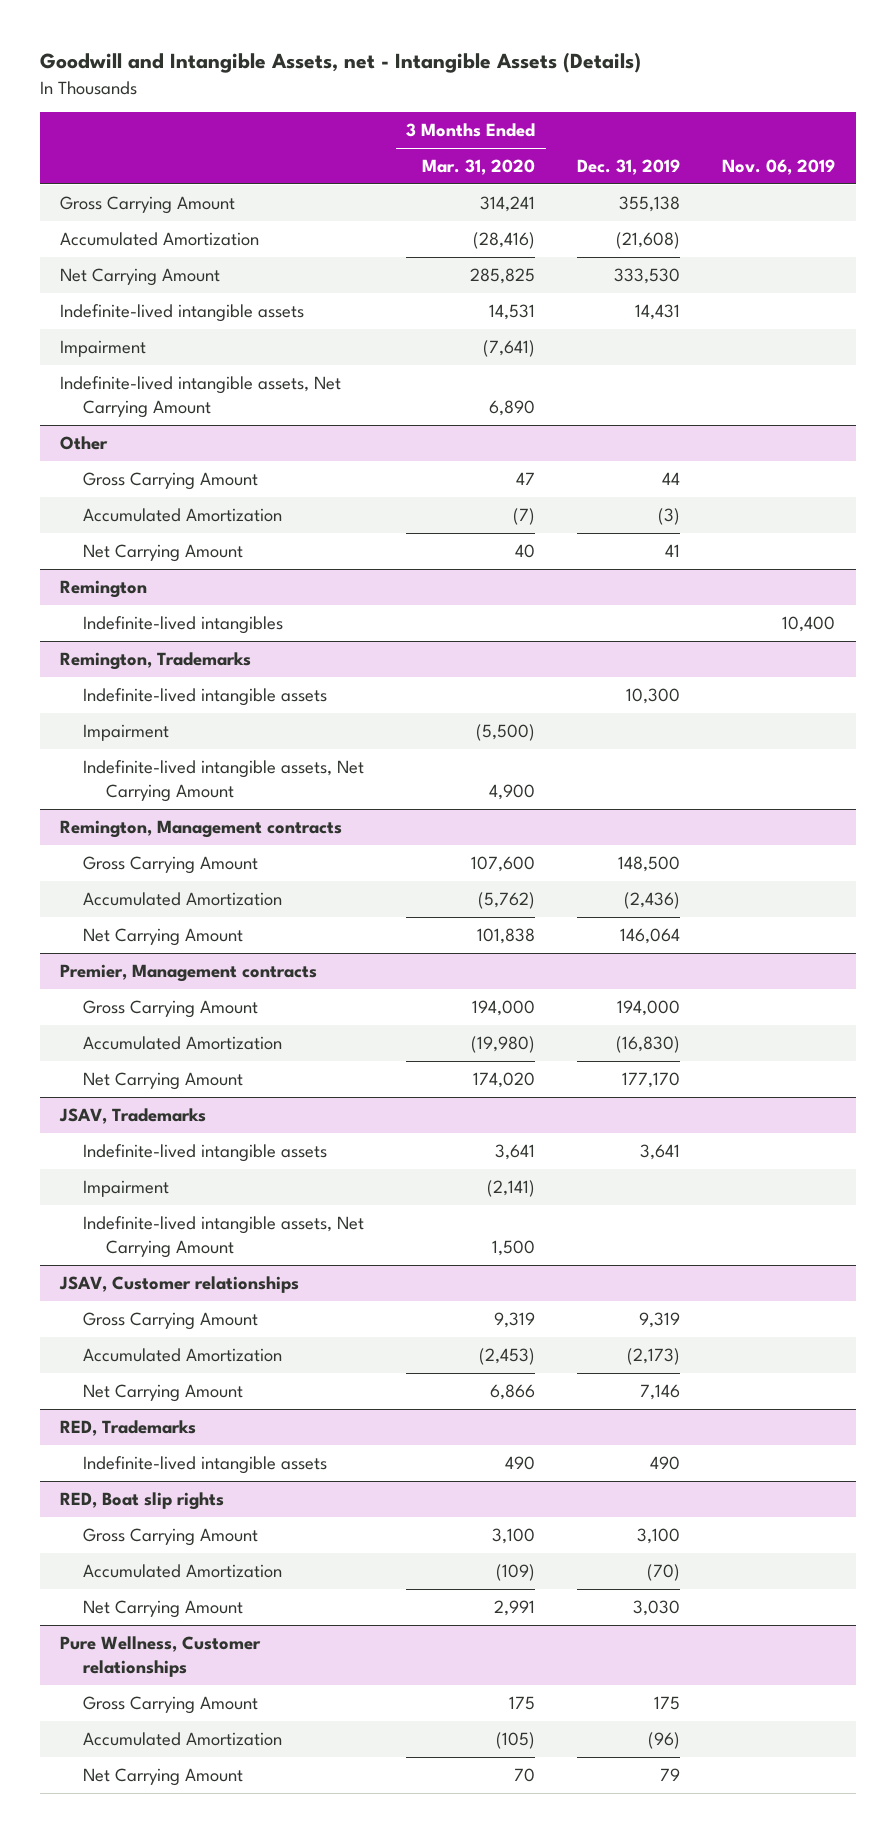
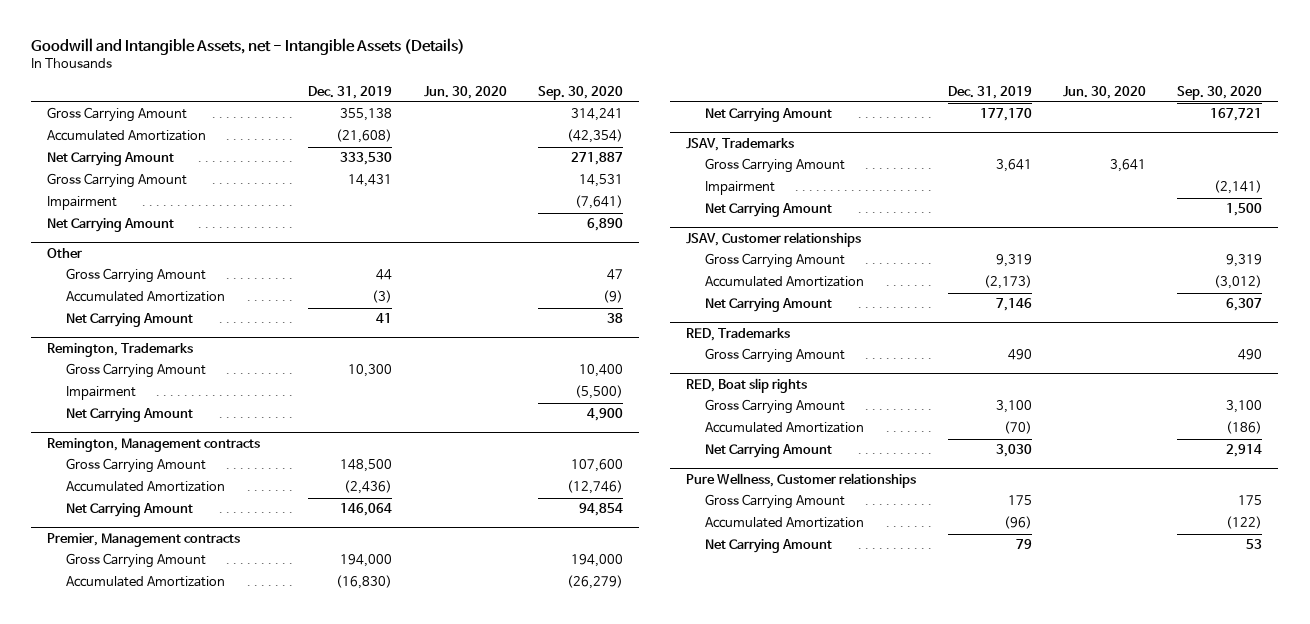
- | 3 Months Ended Mar. 31, 2020 | Dec. 31, 2019 | Nov. 06, 2019
+ | Dec. 31, 2019 | Jun. 30, 2020 | Sep. 30, 2020
- Indefinite-lived intangible assets | 14,531 | 14,431 |
+ Gross Carrying Amount | 14,431 | | 14,531
- Indefinite-lived intangible assets, Net Carrying Amount | 6,890 | |
+ Net Carrying Amount | | | 6,890
- Remington
- Indefinite-lived intangibles | | | 10,400
@ Remington, Trademarks
- Indefinite-lived intangible assets | | 10,300 |
+ Gross Carrying Amount | 10,300 | | 10,400
- Indefinite-lived intangible assets, Net Carrying Amount | 4,900 | |
+ Net Carrying Amount | | | 4,900
@ JSAV, Trademarks
- Indefinite-lived intangible assets | 3,641 | 3,641 |
+ Gross Carrying Amount | 3,641 | 3,641 |
- Indefinite-lived intangible assets, Net Carrying Amount | 1,500 | |
+ Net Carrying Amount | | | 1,500
@ RED, Trademarks
- Indefinite-lived intangible assets | 490 | 490 |
+ Gross Carrying Amount | 490 | | 490

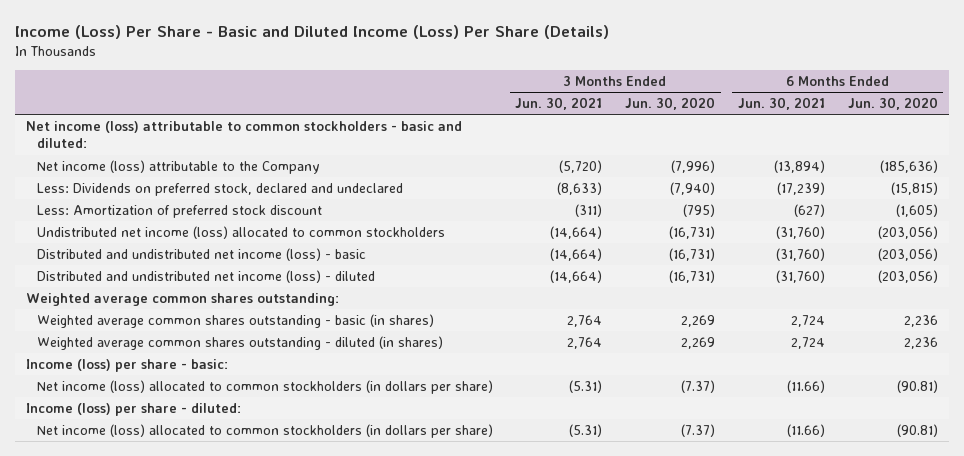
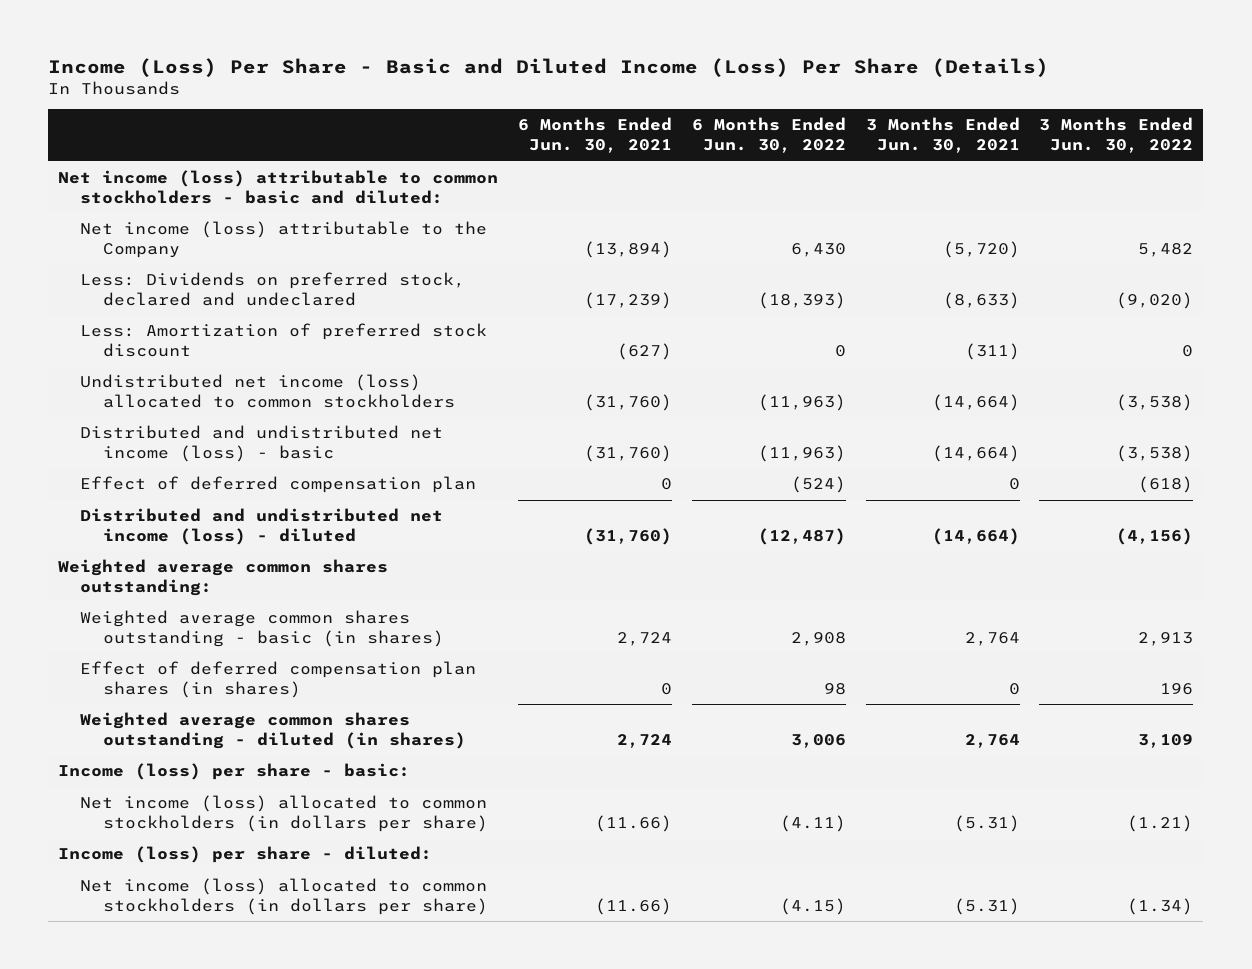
- | 3 Months Ended Jun. 30, 2021 | 3 Months Ended Jun. 30, 2020 | 6 Months Ended Jun. 30, 2021 | 6 Months Ended Jun. 30, 2020
+ | 6 Months Ended Jun. 30, 2021 | 6 Months Ended Jun. 30, 2022 | 3 Months Ended Jun. 30, 2021 | 3 Months Ended Jun. 30, 2022
+ Effect of deferred compensation plan | 0 | (524) | 0 | (618)
+ Effect of deferred compensation plan shares (in shares) | 0 | 98 | 0 | 196

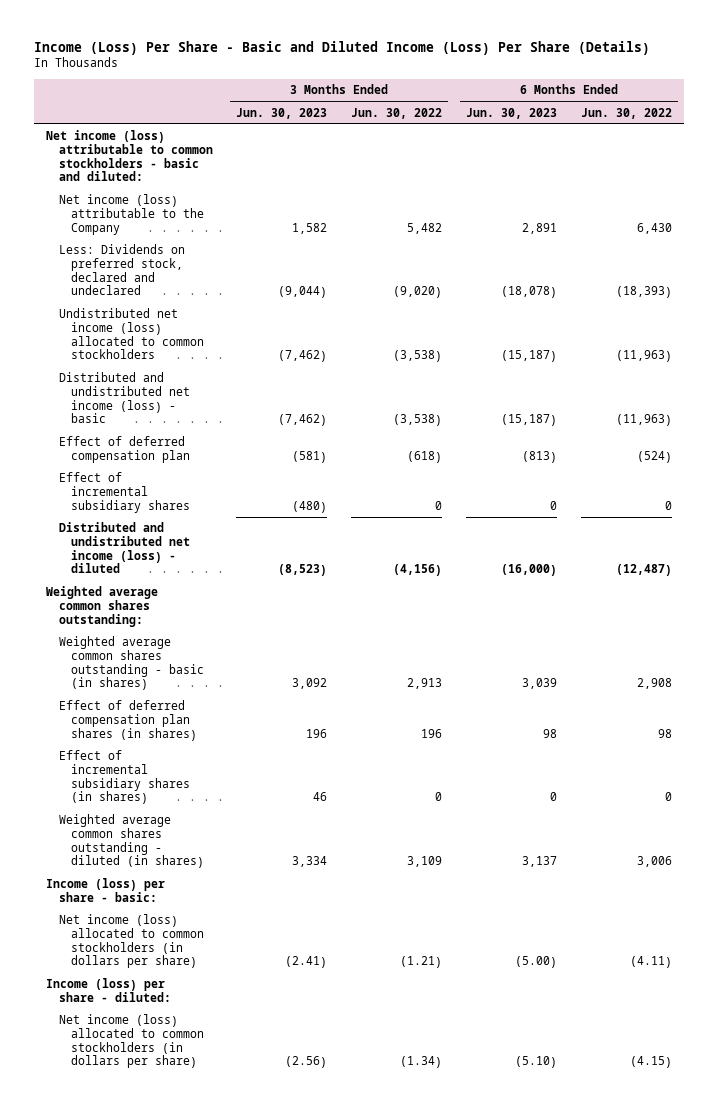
- | 6 Months Ended Jun. 30, 2021 | 6 Months Ended Jun. 30, 2022 | 3 Months Ended Jun. 30, 2021 | 3 Months Ended Jun. 30, 2022
+ | 3 Months Ended Jun. 30, 2023 | 3 Months Ended Jun. 30, 2022 | 6 Months Ended Jun. 30, 2023 | 6 Months Ended Jun. 30, 2022
- Less: Amortization of preferred stock discount | (627) | 0 | (311) | 0
+ Effect of incremental subsidiary shares | (480) | 0 | 0 | 0
+ Effect of incremental subsidiary shares (in shares) | 46 | 0 | 0 | 0

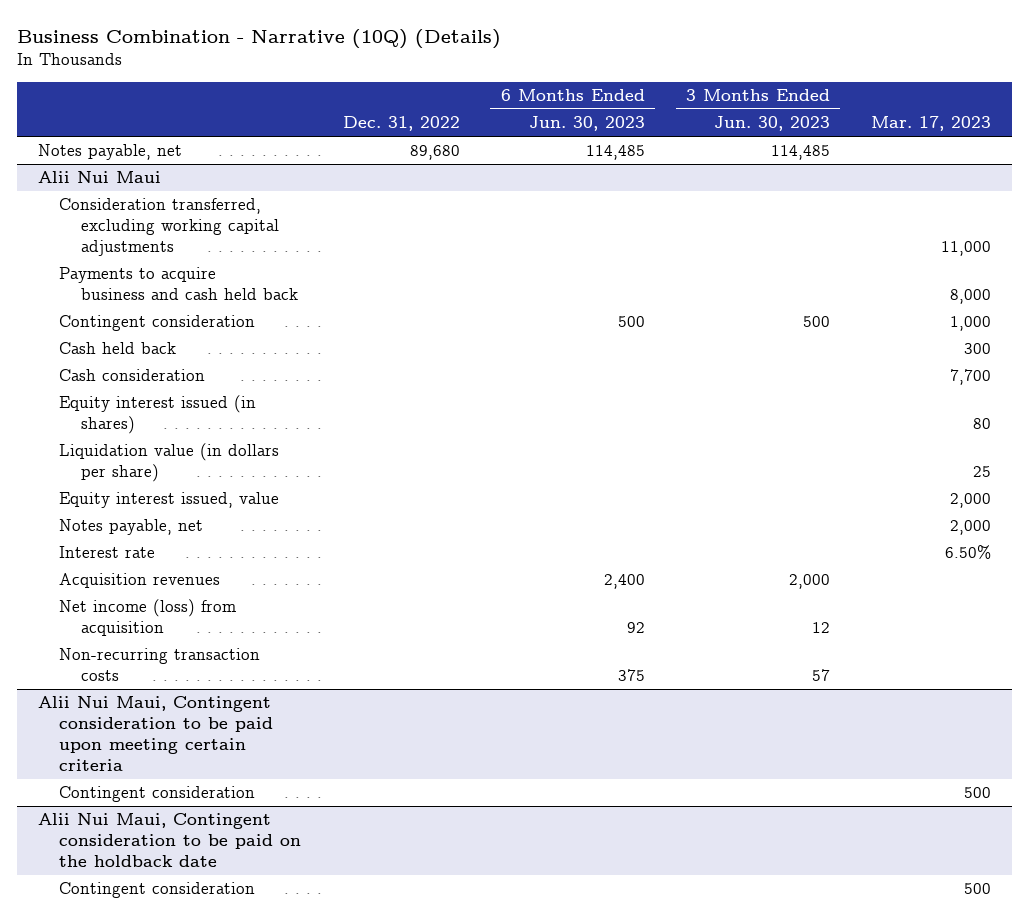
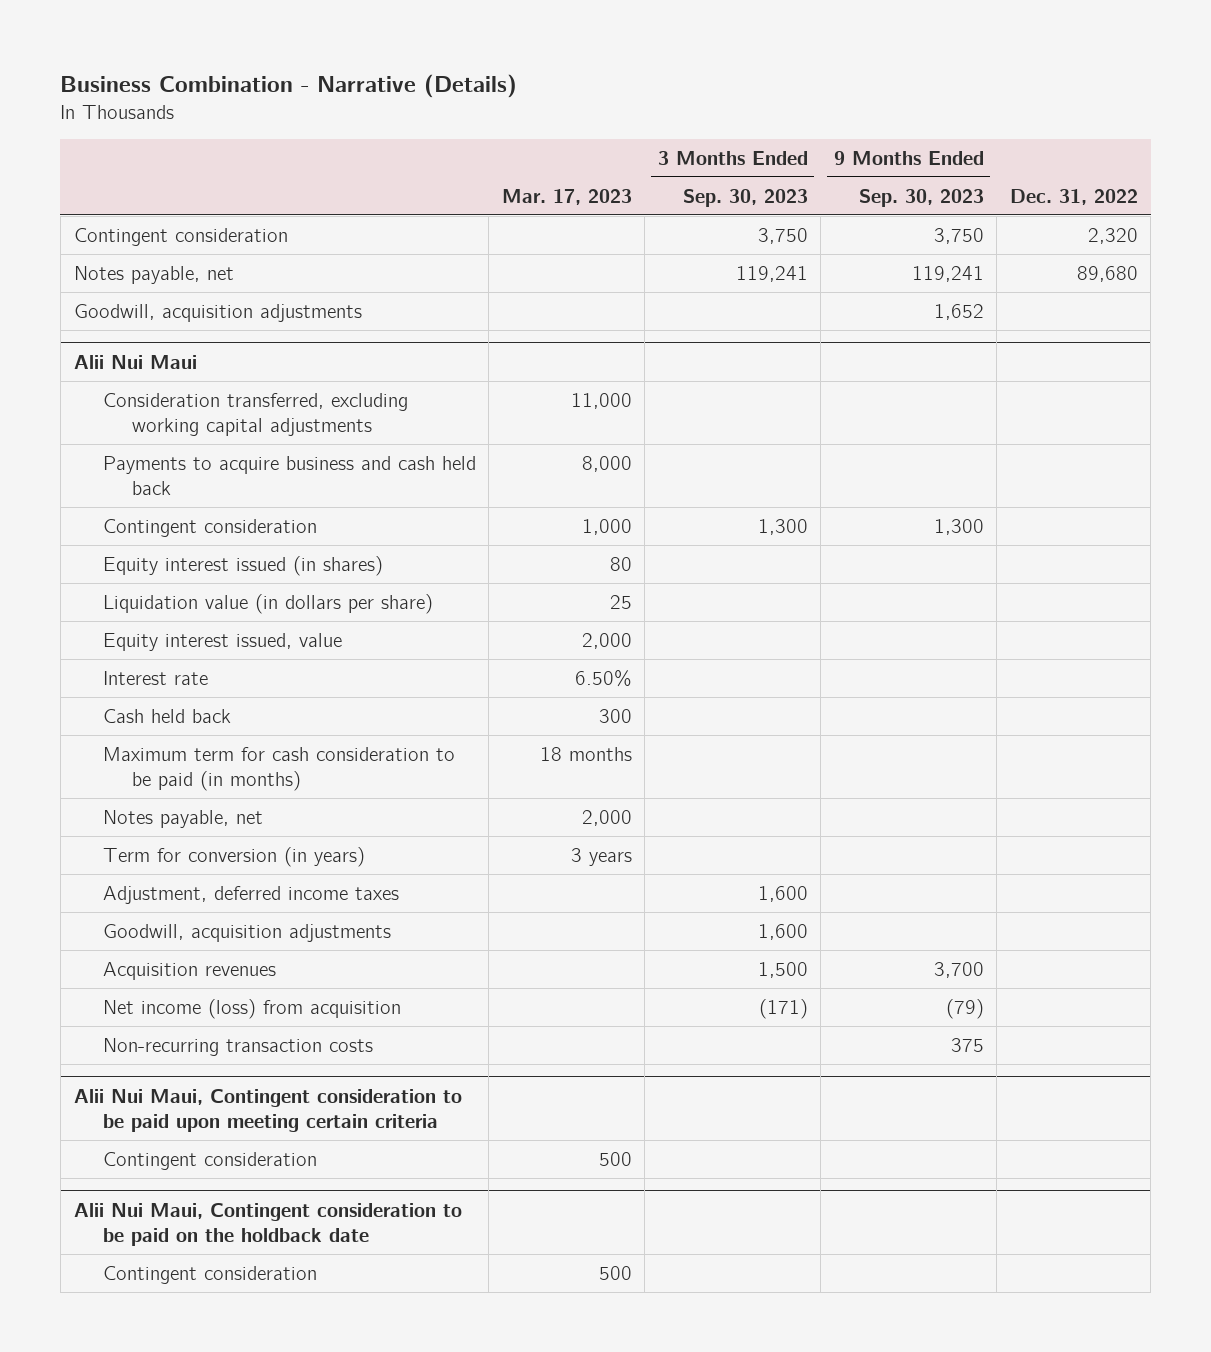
- Business Combination - Narrative (10Q) (Details)
+ Business Combination - Narrative (Details)
- | Dec. 31, 2022 | 6 Months Ended Jun. 30, 2023 | 3 Months Ended Jun. 30, 2023 | Mar. 17, 2023
+ | Mar. 17, 2023 | 3 Months Ended Sep. 30, 2023 | 9 Months Ended Sep. 30, 2023 | Dec. 31, 2022
+ Contingent consideration | | 3,750 | 3,750 | 2,320
+ Goodwill, acquisition adjustments | | | 1,652 |
@ Alii Nui Maui
- Cash consideration | | | | 7,700
moved down: Cash held back | 300 | | |
+ Maximum term for cash consideration to be paid (in months) | 18 months | | |
moved down: Notes payable, net | 2,000 | | |
+ Term for conversion (in years) | 3 years | | |
+ Adjustment, deferred income taxes | | 1,600 | |
+ Goodwill, acquisition adjustments | | 1,600 | |

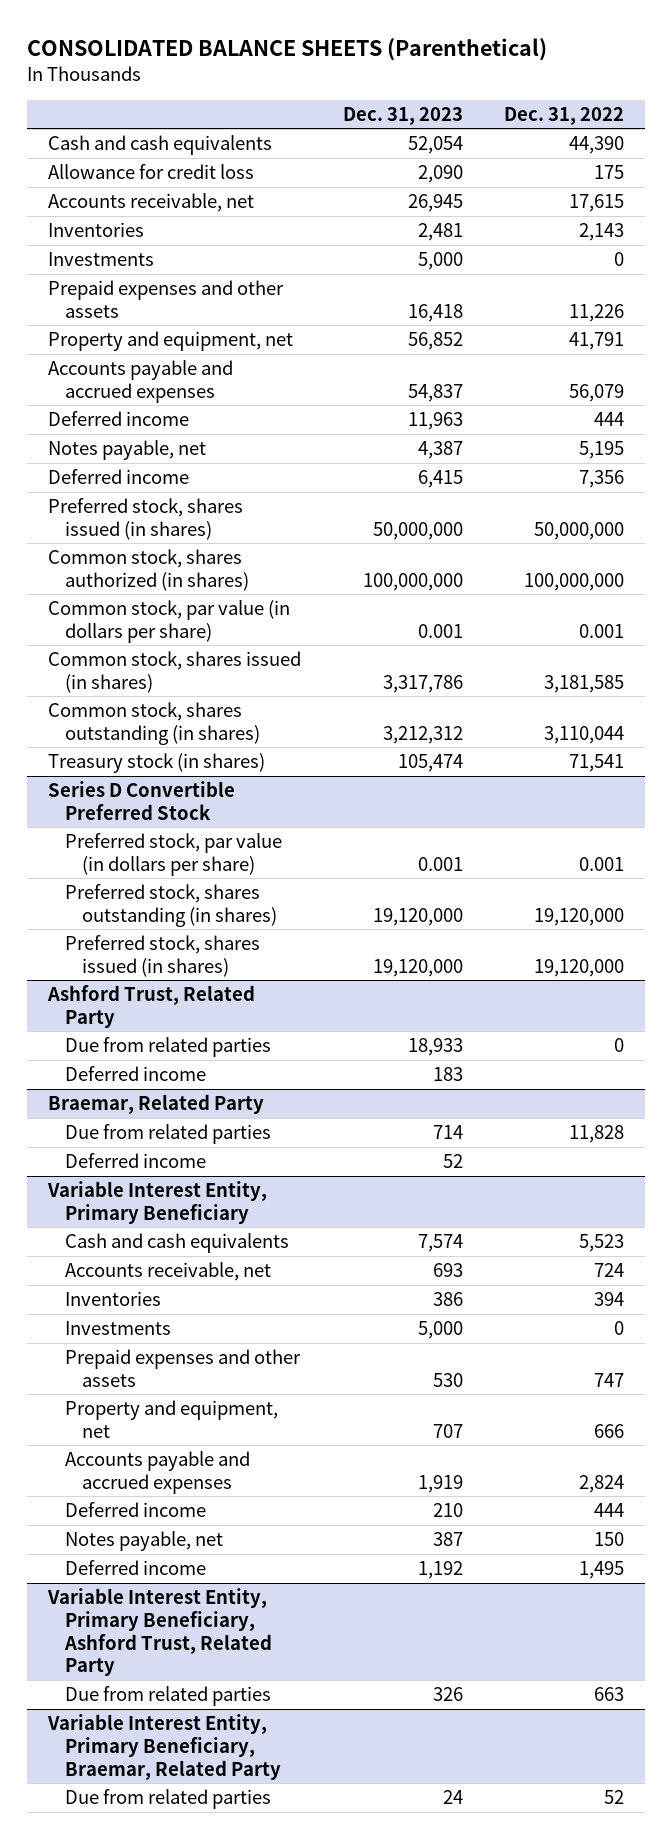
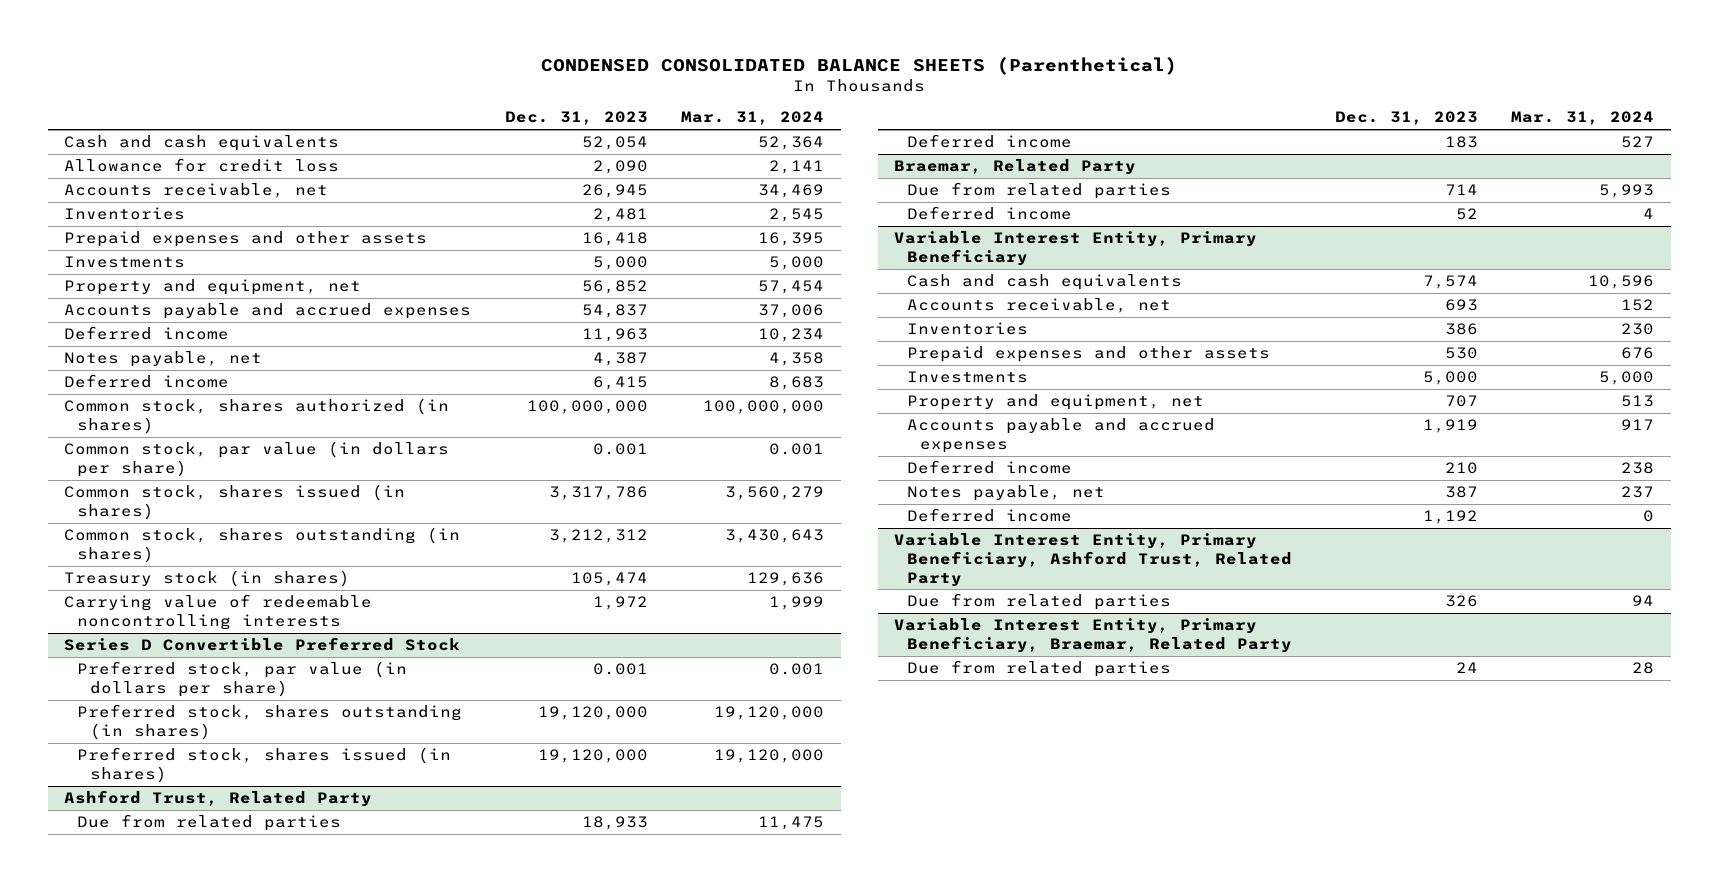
- CONSOLIDATED BALANCE SHEETS (Parenthetical)
+ CONDENSED CONSOLIDATED BALANCE SHEETS (Parenthetical)
- | Dec. 31, 2023 | Dec. 31, 2022
+ | Dec. 31, 2023 | Mar. 31, 2024
moved down: Investments | 5,000 | 5,000
- Preferred stock, shares issued (in shares) | 50,000,000 | 50,000,000
+ Carrying value of redeemable noncontrolling interests | 1,972 | 1,999
@ Variable Interest Entity, Primary Beneficiary
moved down: Investments | 5,000 | 5,000

